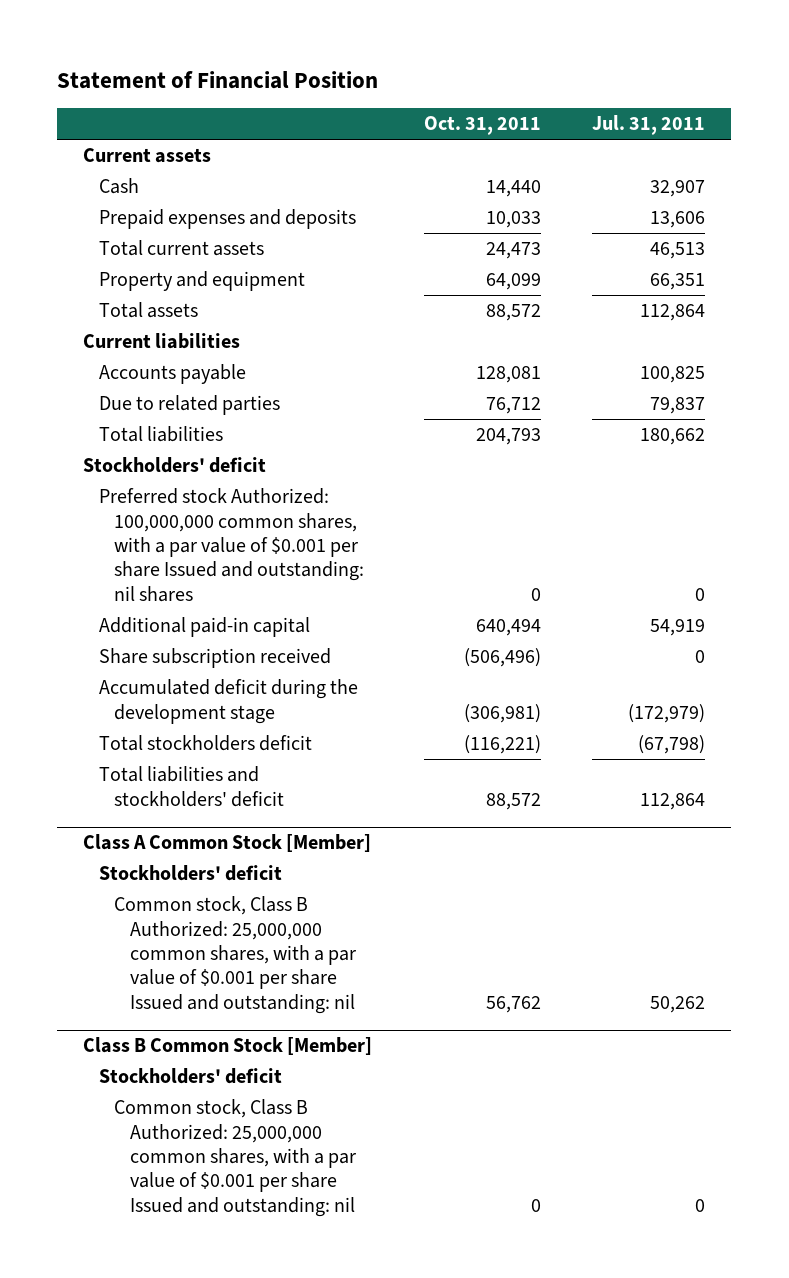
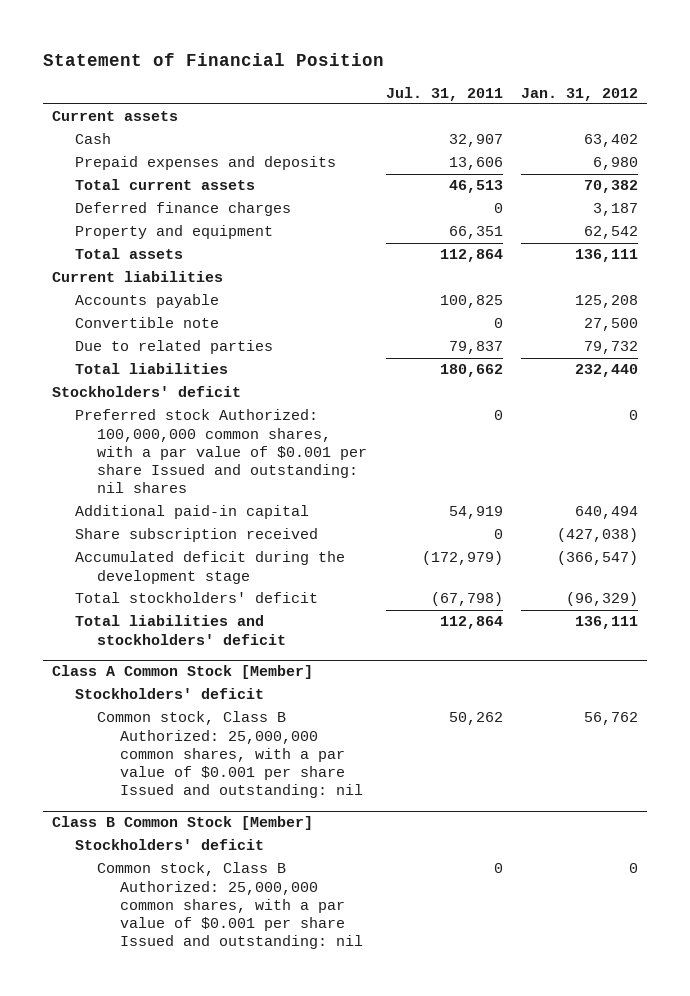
- | Oct. 31, 2011 | Jul. 31, 2011
+ | Jul. 31, 2011 | Jan. 31, 2012
+ Deferred finance charges | 0 | 3,187
+ Convertible note | 0 | 27,500
- Total stockholders deficit | (116,221) | (67,798)
+ Total stockholders' deficit | (67,798) | (96,329)

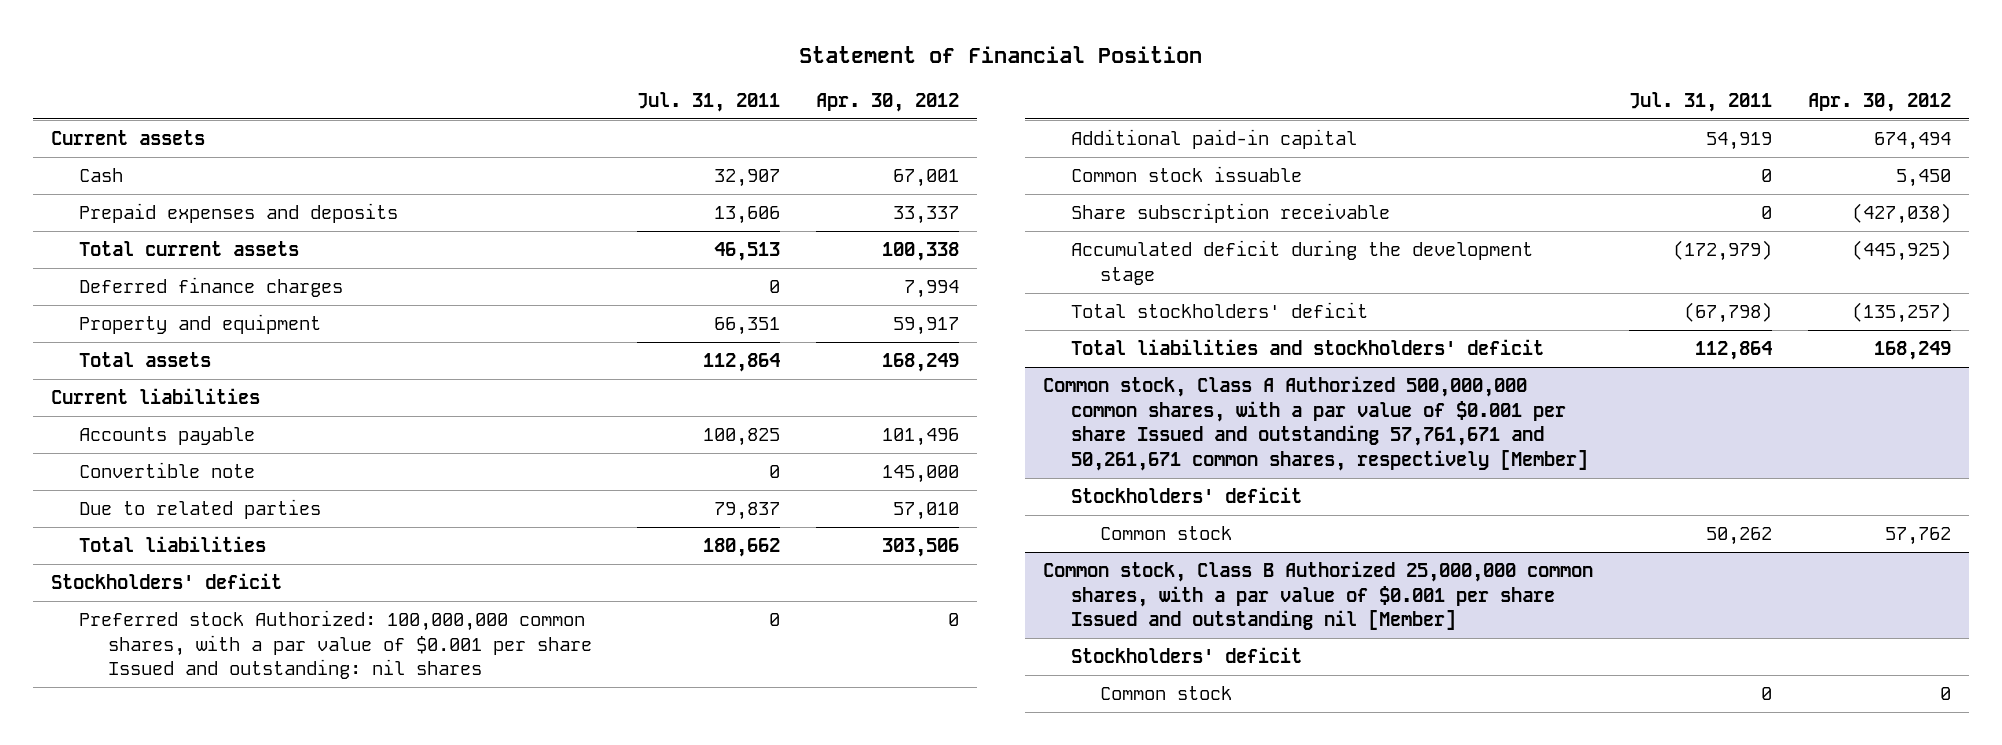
- | Jul. 31, 2011 | Jan. 31, 2012
+ | Jul. 31, 2011 | Apr. 30, 2012
- Share subscription received | 0 | (427,038)
+ Common stock issuable | 0 | 5,450
+ Share subscription receivable | 0 | (427,038)
- Class A Common Stock [Member]
+ Common stock, Class A Authorized 500,000,000 common shares, with a par value of $0.001 per share Issued and outstanding 57,761,671 and 50,261,671 common shares, respectively [Member]
- Common stock, Class B Authorized: 25,000,000 common shares, with a par value of $0.001 per share Issued and outstanding: nil | 50,262 | 56,762
- Class B Common Stock [Member]
+ Common stock | 50,262 | 57,762
+ Common stock, Class B Authorized 25,000,000 common shares, with a par value of $0.001 per share Issued and outstanding nil [Member]
- Common stock, Class B Authorized: 25,000,000 common shares, with a par value of $0.001 per share Issued and outstanding: nil | 0 | 0
+ Common stock | 0 | 0

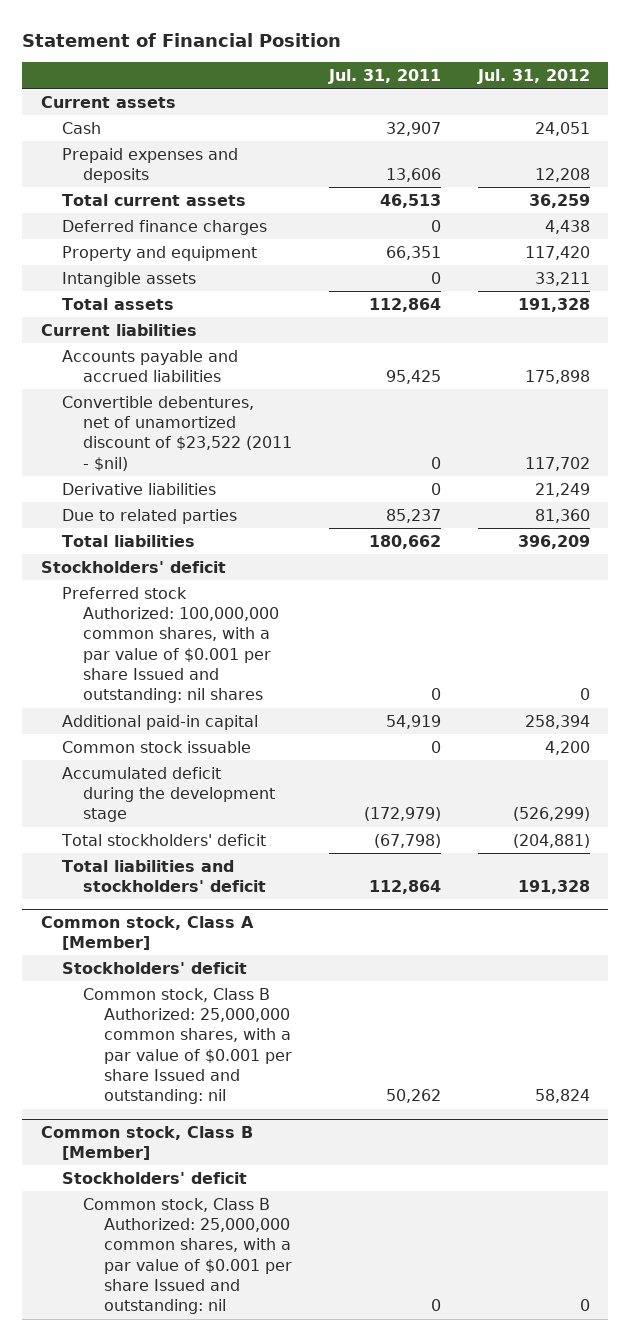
- | Jul. 31, 2011 | Apr. 30, 2012
+ | Jul. 31, 2011 | Jul. 31, 2012
+ Intangible assets | 0 | 33,211
- Accounts payable | 100,825 | 101,496
- Convertible note | 0 | 145,000
- Due to related parties | 79,837 | 57,010
+ Accounts payable and accrued liabilities | 95,425 | 175,898
+ Convertible debentures, net of unamortized discount of $23,522 (2011 - $nil) | 0 | 117,702
+ Derivative liabilities | 0 | 21,249
+ Due to related parties | 85,237 | 81,360
- Share subscription receivable | 0 | (427,038)
- Common stock, Class A Authorized 500,000,000 common shares, with a par value of $0.001 per share Issued and outstanding 57,761,671 and 50,261,671 common shares, respectively [Member]
+ Common stock, Class A [Member]
- Common stock | 50,262 | 57,762
- Common stock, Class B Authorized 25,000,000 common shares, with a par value of $0.001 per share Issued and outstanding nil [Member]
+ Common stock, Class B Authorized: 25,000,000 common shares, with a par value of $0.001 per share Issued and outstanding: nil | 50,262 | 58,824
+ Common stock, Class B [Member]
- Common stock | 0 | 0
+ Common stock, Class B Authorized: 25,000,000 common shares, with a par value of $0.001 per share Issued and outstanding: nil | 0 | 0

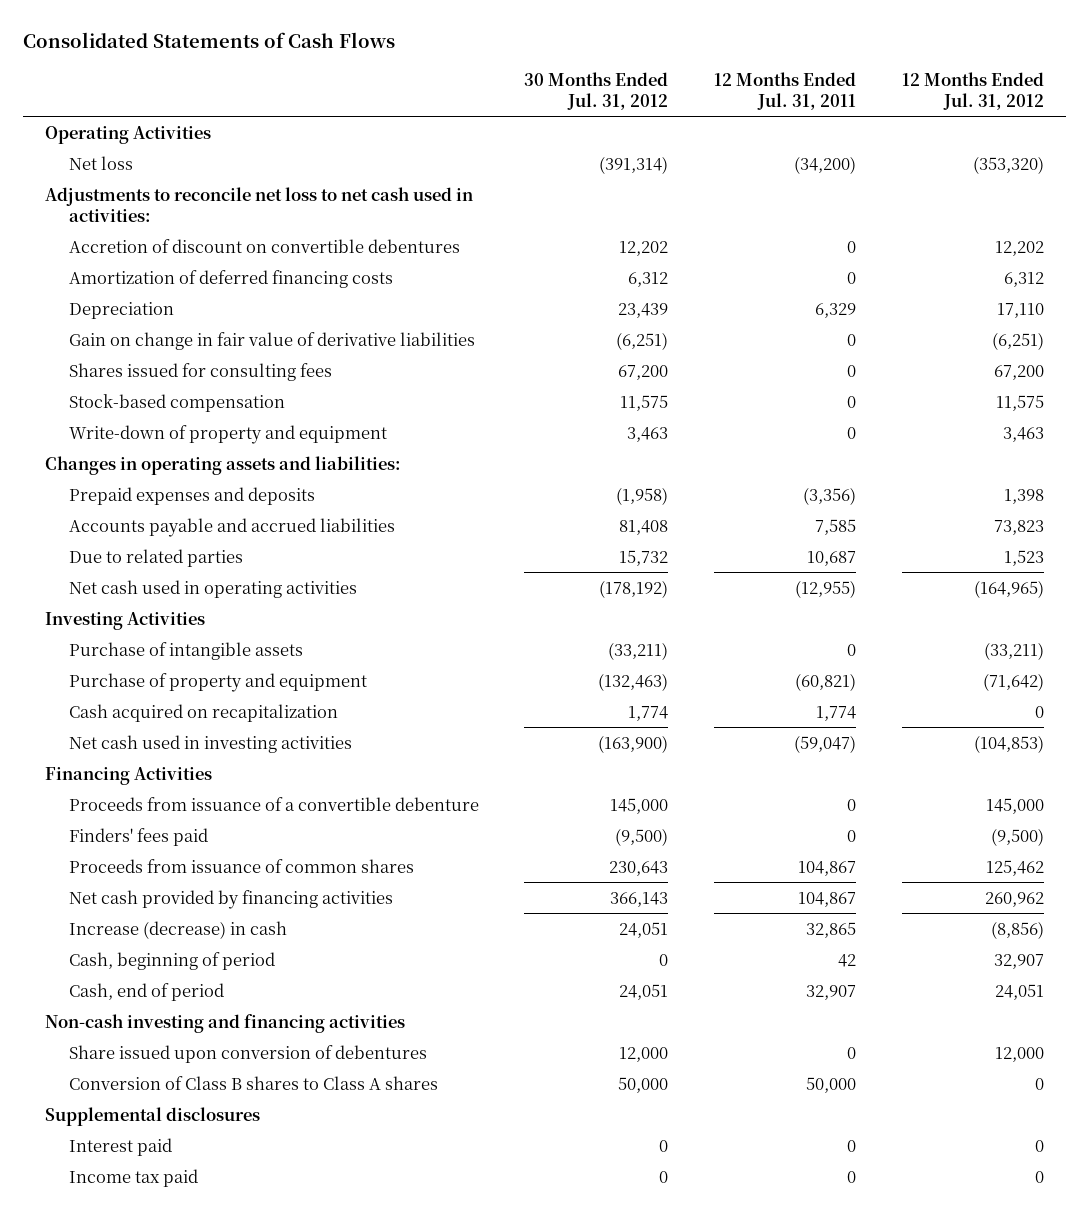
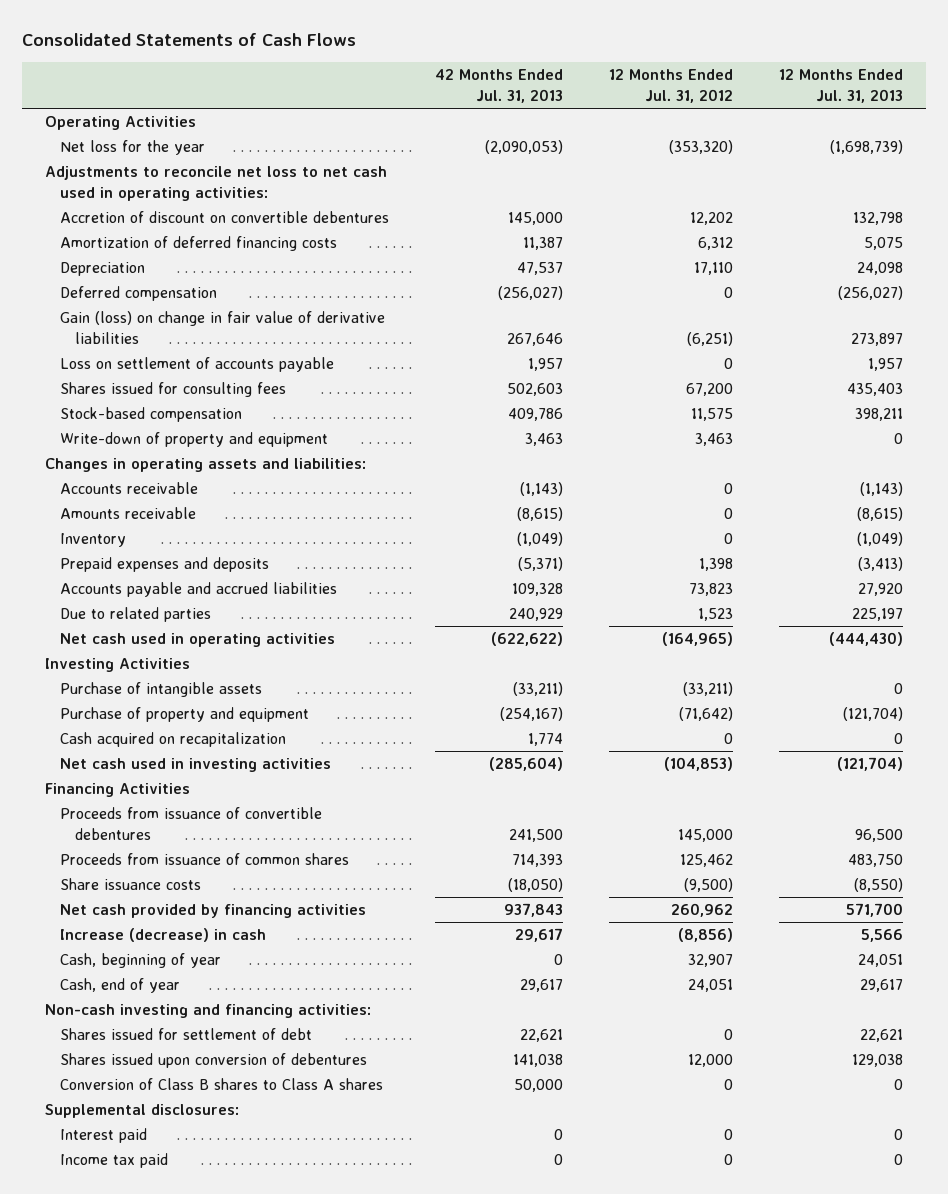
- | 30 Months Ended Jul. 31, 2012 | 12 Months Ended Jul. 31, 2011 | 12 Months Ended Jul. 31, 2012
+ | 42 Months Ended Jul. 31, 2013 | 12 Months Ended Jul. 31, 2012 | 12 Months Ended Jul. 31, 2013
- Net loss | (391,314) | (34,200) | (353,320)
- Adjustments to reconcile net loss to net cash used in activities:
+ Net loss for the year | (2,090,053) | (353,320) | (1,698,739)
+ Adjustments to reconcile net loss to net cash used in operating activities:
- Gain on change in fair value of derivative liabilities | (6,251) | 0 | (6,251)
+ Deferred compensation | (256,027) | 0 | (256,027)
+ Gain (loss) on change in fair value of derivative liabilities | 267,646 | (6,251) | 273,897
+ Loss on settlement of accounts payable | 1,957 | 0 | 1,957
+ Accounts receivable | (1,143) | 0 | (1,143)
+ Amounts receivable | (8,615) | 0 | (8,615)
+ Inventory | (1,049) | 0 | (1,049)
- Proceeds from issuance of a convertible debenture | 145,000 | 0 | 145,000
- Finders' fees paid | (9,500) | 0 | (9,500)
+ Proceeds from issuance of convertible debentures | 241,500 | 145,000 | 96,500
+ Share issuance costs | (18,050) | (9,500) | (8,550)
- Cash, beginning of period | 0 | 42 | 32,907
- Cash, end of period | 24,051 | 32,907 | 24,051
- Non-cash investing and financing activities
- Share issued upon conversion of debentures | 12,000 | 0 | 12,000
+ Cash, beginning of year | 0 | 32,907 | 24,051
+ Cash, end of year | 29,617 | 24,051 | 29,617
+ Non-cash investing and financing activities:
+ Shares issued for settlement of debt | 22,621 | 0 | 22,621
+ Shares issued upon conversion of debentures | 141,038 | 12,000 | 129,038
- Supplemental disclosures
+ Supplemental disclosures:

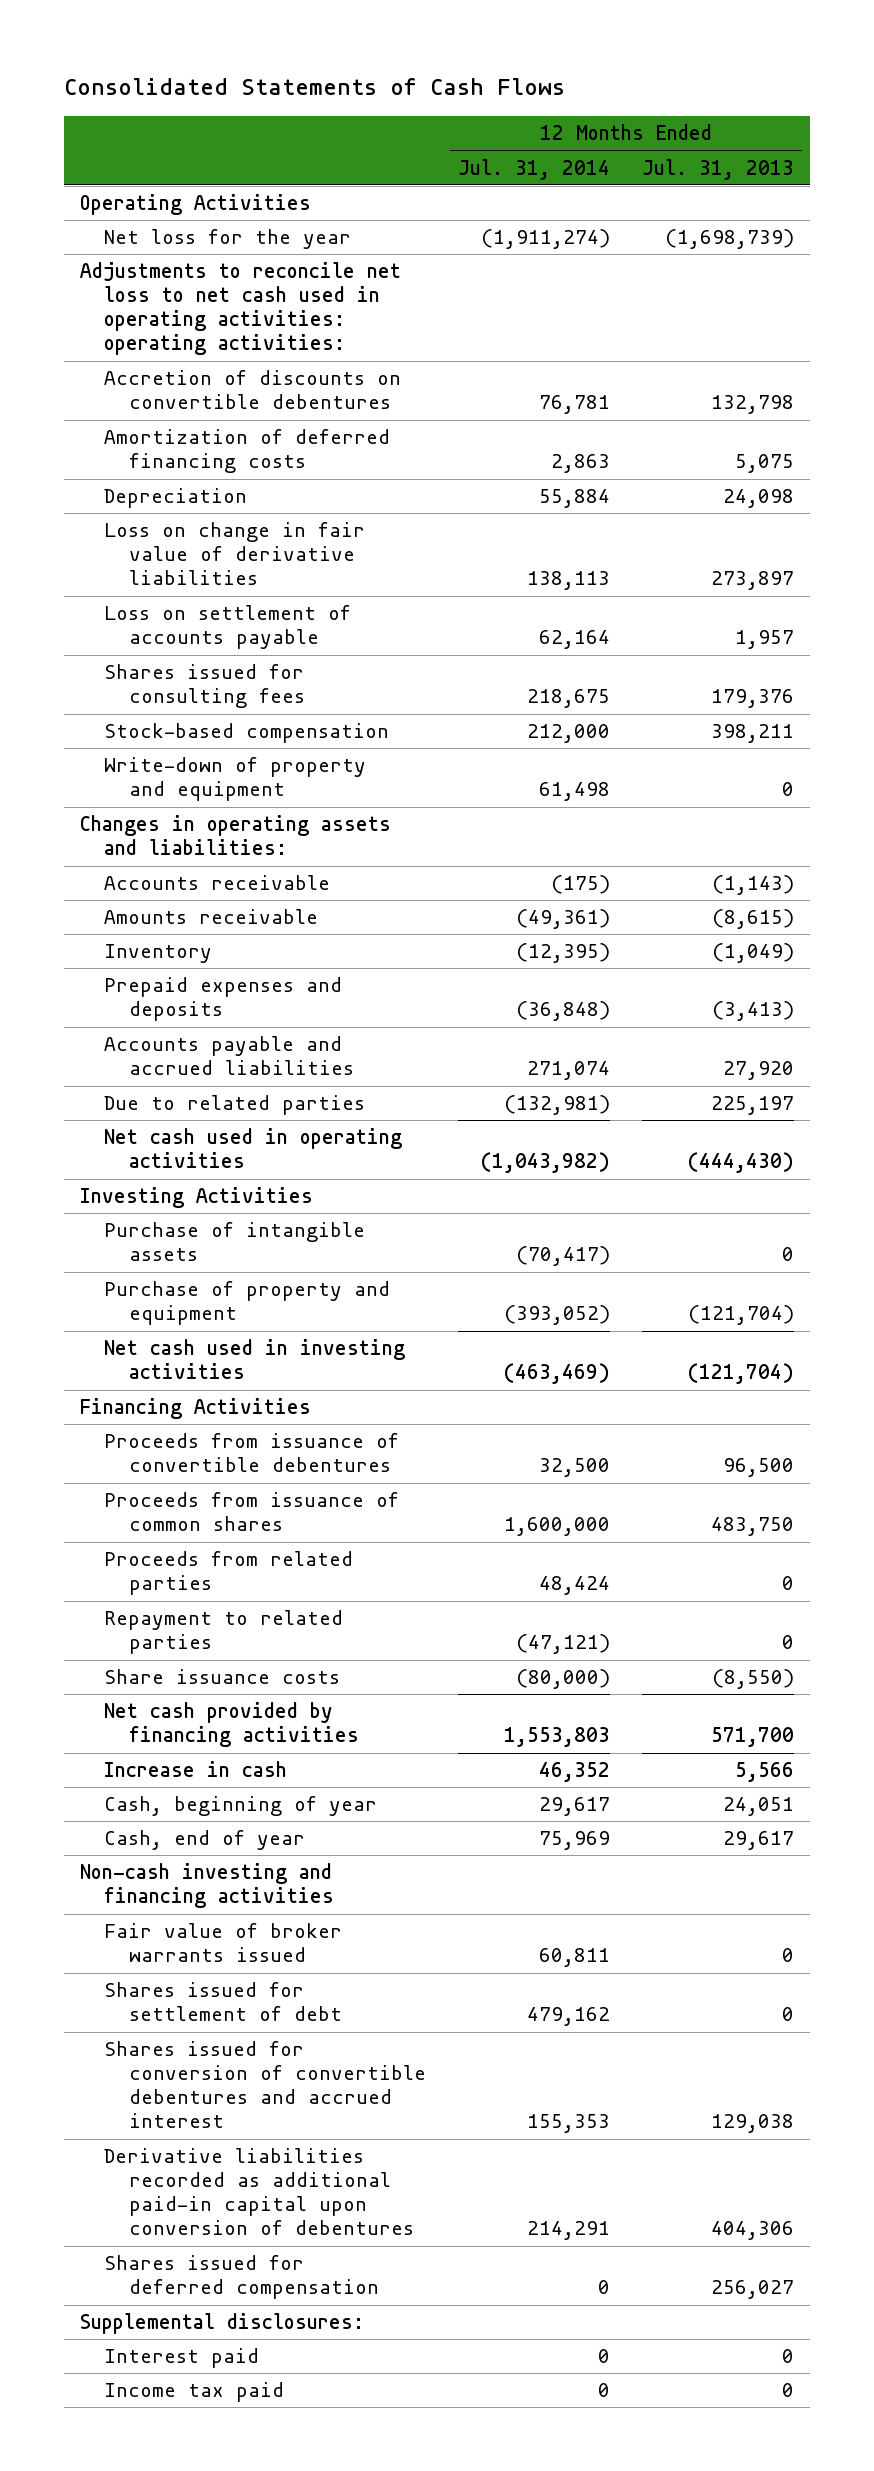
- | 42 Months Ended Jul. 31, 2013 | 12 Months Ended Jul. 31, 2012 | 12 Months Ended Jul. 31, 2013
+ | 12 Months Ended Jul. 31, 2014 | 12 Months Ended Jul. 31, 2013
- Adjustments to reconcile net loss to net cash used in operating activities:
- Accretion of discount on convertible debentures | 145,000 | 12,202 | 132,798
+ Adjustments to reconcile net loss to net cash used in operating activities: operating activities:
+ Accretion of discounts on convertible debentures | 76,781 | 132,798
- Deferred compensation | (256,027) | 0 | (256,027)
- Gain (loss) on change in fair value of derivative liabilities | 267,646 | (6,251) | 273,897
+ Loss on change in fair value of derivative liabilities | 138,113 | 273,897
- Shares issued for consulting fees | 502,603 | 67,200 | 435,403
+ Shares issued for consulting fees | 218,675 | 179,376
- Cash acquired on recapitalization | 1,774 | 0 | 0
+ Proceeds from related parties | 48,424 | 0
+ Repayment to related parties | (47,121) | 0
- Increase (decrease) in cash | 29,617 | (8,856) | 5,566
+ Increase in cash | 46,352 | 5,566
- Non-cash investing and financing activities:
- Shares issued for settlement of debt | 22,621 | 0 | 22,621
- Shares issued upon conversion of debentures | 141,038 | 12,000 | 129,038
- Conversion of Class B shares to Class A shares | 50,000 | 0 | 0
+ Non-cash investing and financing activities
+ Fair value of broker warrants issued | 60,811 | 0
+ Shares issued for settlement of debt | 479,162 | 0
+ Shares issued for conversion of convertible debentures and accrued interest | 155,353 | 129,038
+ Derivative liabilities recorded as additional paid-in capital upon conversion of debentures | 214,291 | 404,306
+ Shares issued for deferred compensation | 0 | 256,027

